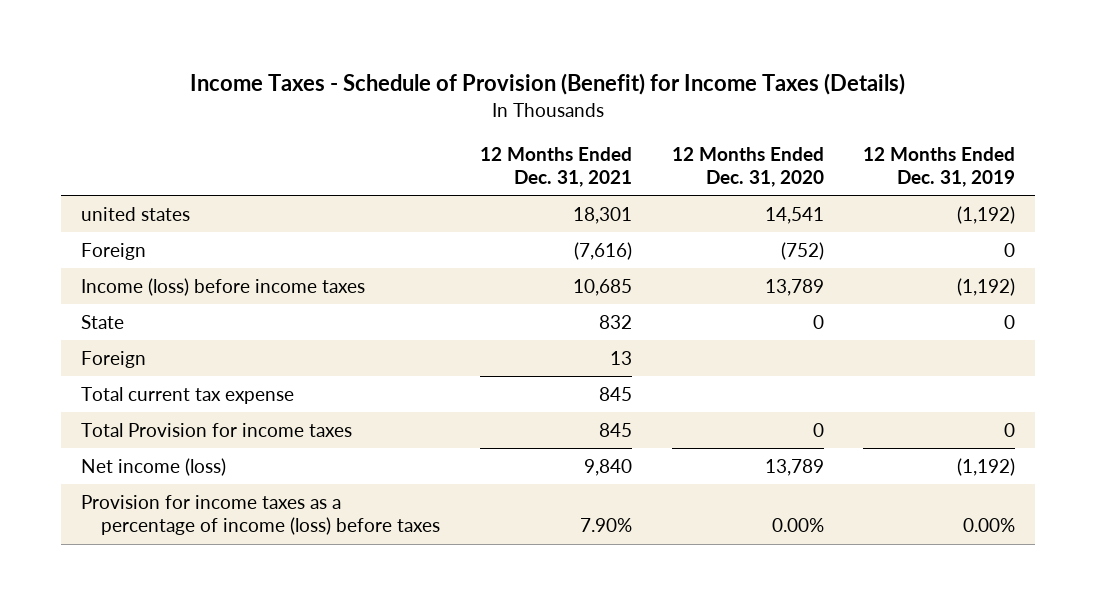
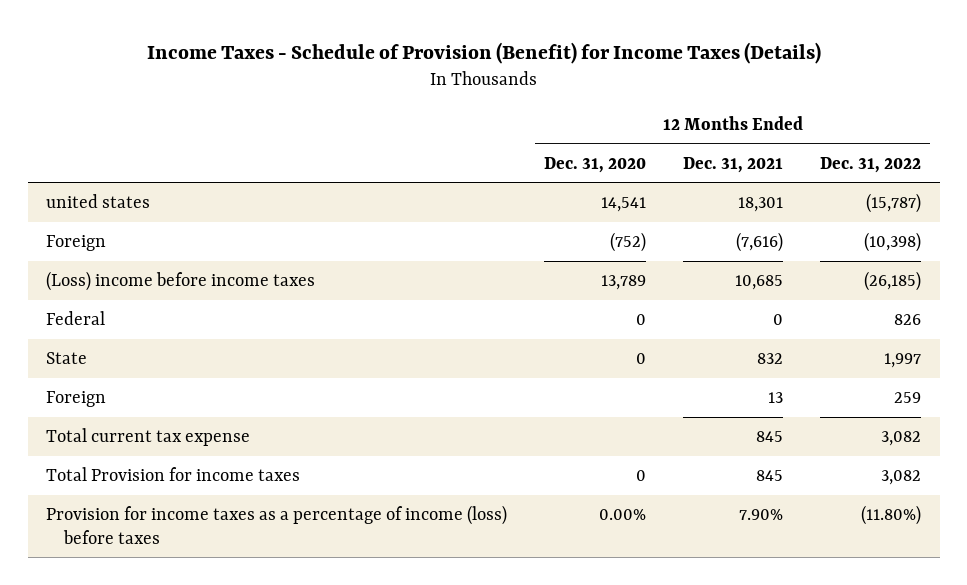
- | 12 Months Ended Dec. 31, 2021 | 12 Months Ended Dec. 31, 2020 | 12 Months Ended Dec. 31, 2019
+ | 12 Months Ended Dec. 31, 2020 | 12 Months Ended Dec. 31, 2021 | 12 Months Ended Dec. 31, 2022
- Income (loss) before income taxes | 10,685 | 13,789 | (1,192)
+ (Loss) income before income taxes | 13,789 | 10,685 | (26,185)
+ Federal | 0 | 0 | 826
- Net income (loss) | 9,840 | 13,789 | (1,192)

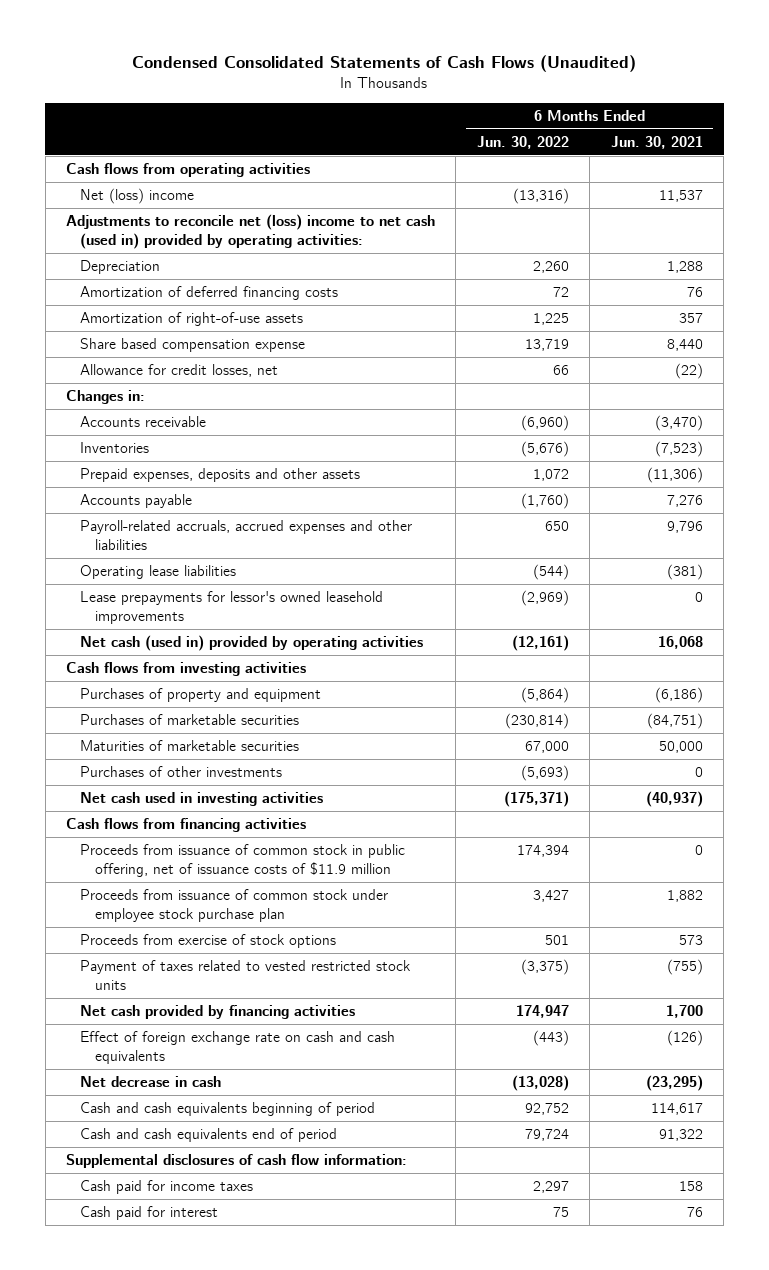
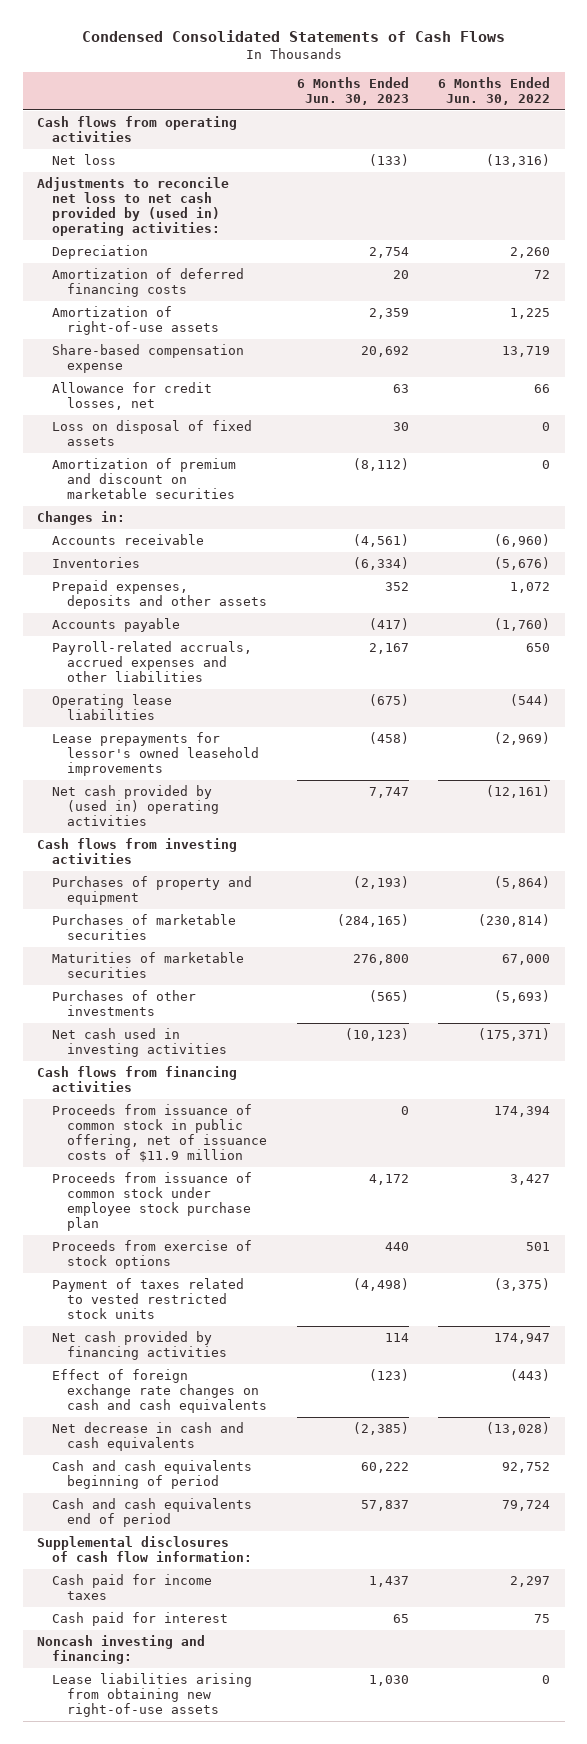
- Condensed Consolidated Statements of Cash Flows (Unaudited)
+ Condensed Consolidated Statements of Cash Flows
- | 6 Months Ended Jun. 30, 2022 | 6 Months Ended Jun. 30, 2021
+ | 6 Months Ended Jun. 30, 2023 | 6 Months Ended Jun. 30, 2022
- Net (loss) income | (13,316) | 11,537
- Adjustments to reconcile net (loss) income to net cash (used in) provided by operating activities:
+ Net loss | (133) | (13,316)
+ Adjustments to reconcile net loss to net cash provided by (used in) operating activities:
- Share based compensation expense | 13,719 | 8,440
+ Share-based compensation expense | 20,692 | 13,719
+ Loss on disposal of fixed assets | 30 | 0
+ Amortization of premium and discount on marketable securities | (8,112) | 0
- Net cash (used in) provided by operating activities | (12,161) | 16,068
+ Net cash provided by (used in) operating activities | 7,747 | (12,161)
- Effect of foreign exchange rate on cash and cash equivalents | (443) | (126)
- Net decrease in cash | (13,028) | (23,295)
+ Effect of foreign exchange rate changes on cash and cash equivalents | (123) | (443)
+ Net decrease in cash and cash equivalents | (2,385) | (13,028)
+ Noncash investing and financing:
+ Lease liabilities arising from obtaining new right-of-use assets | 1,030 | 0

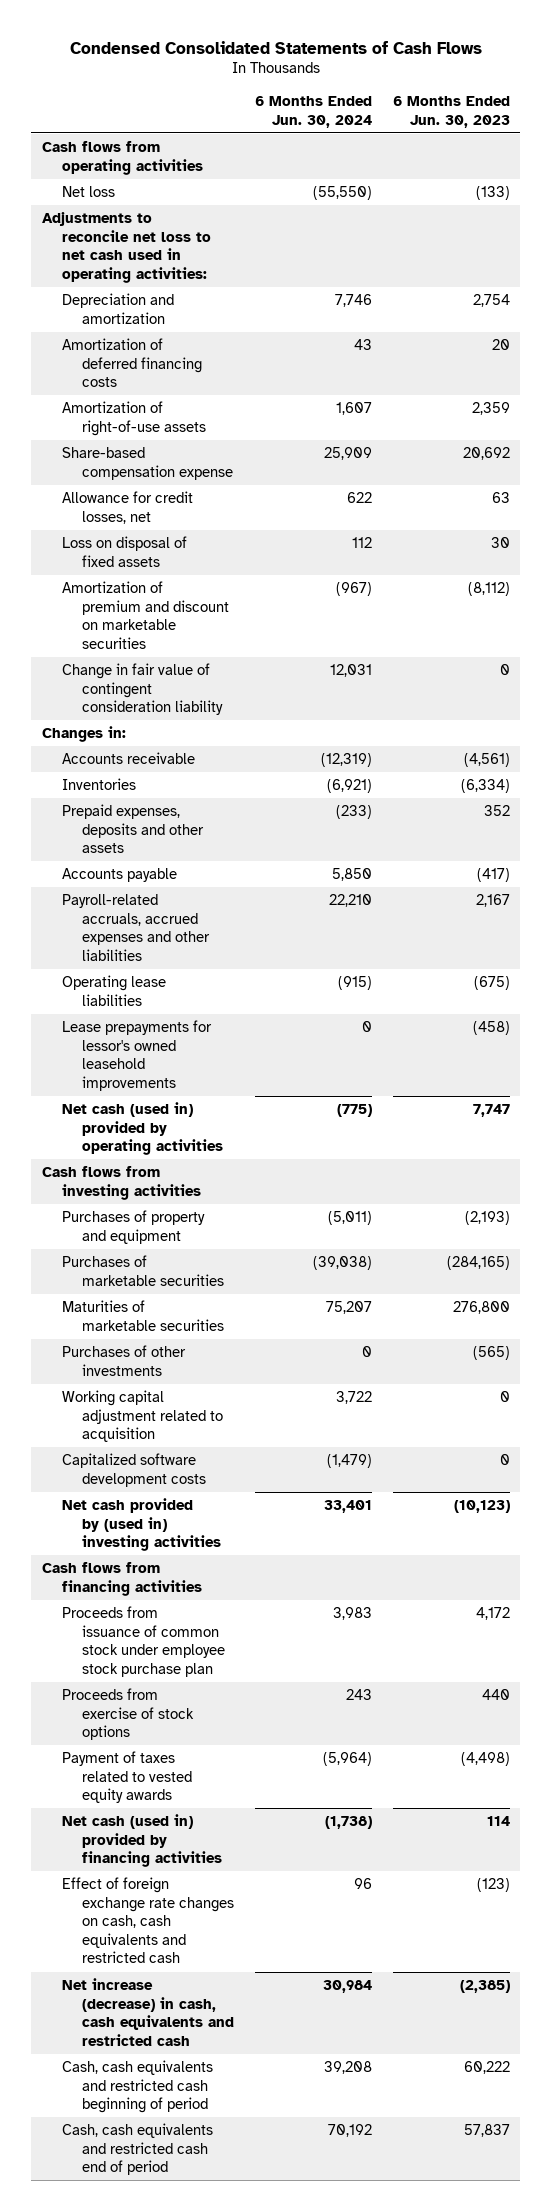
- | 6 Months Ended Jun. 30, 2023 | 6 Months Ended Jun. 30, 2022
+ | 6 Months Ended Jun. 30, 2024 | 6 Months Ended Jun. 30, 2023
- Adjustments to reconcile net loss to net cash provided by (used in) operating activities:
- Depreciation | 2,754 | 2,260
+ Adjustments to reconcile net loss to net cash used in operating activities:
+ Depreciation and amortization | 7,746 | 2,754
+ Change in fair value of contingent consideration liability | 12,031 | 0
- Net cash provided by (used in) operating activities | 7,747 | (12,161)
+ Net cash (used in) provided by operating activities | (775) | 7,747
- Net cash used in investing activities | (10,123) | (175,371)
+ Working capital adjustment related to acquisition | 3,722 | 0
+ Capitalized software development costs | (1,479) | 0
+ Net cash provided by (used in) investing activities | 33,401 | (10,123)
- Proceeds from issuance of common stock in public offering, net of issuance costs of $11.9 million | 0 | 174,394
- Payment of taxes related to vested restricted stock units | (4,498) | (3,375)
- Net cash provided by financing activities | 114 | 174,947
- Effect of foreign exchange rate changes on cash and cash equivalents | (123) | (443)
- Net decrease in cash and cash equivalents | (2,385) | (13,028)
- Cash and cash equivalents beginning of period | 60,222 | 92,752
- Cash and cash equivalents end of period | 57,837 | 79,724
- Supplemental disclosures of cash flow information:
- Cash paid for income taxes | 1,437 | 2,297
- Cash paid for interest | 65 | 75
- Noncash investing and financing:
- Lease liabilities arising from obtaining new right-of-use assets | 1,030 | 0
+ Payment of taxes related to vested equity awards | (5,964) | (4,498)
+ Net cash (used in) provided by financing activities | (1,738) | 114
+ Effect of foreign exchange rate changes on cash, cash equivalents and restricted cash | 96 | (123)
+ Net increase (decrease) in cash, cash equivalents and restricted cash | 30,984 | (2,385)
+ Cash, cash equivalents and restricted cash beginning of period | 39,208 | 60,222
+ Cash, cash equivalents and restricted cash end of period | 70,192 | 57,837

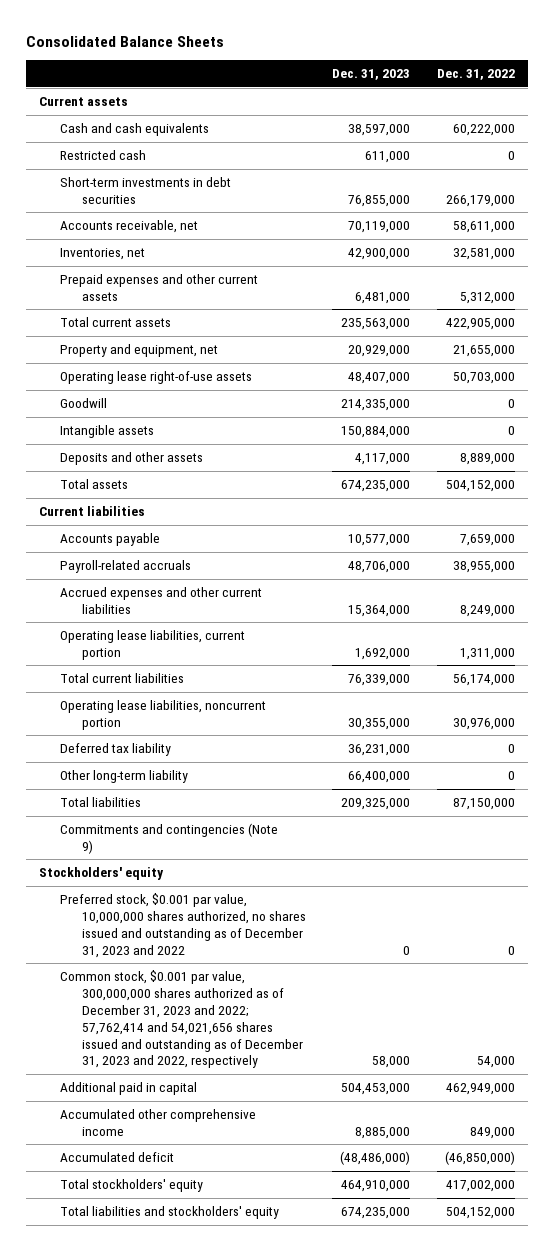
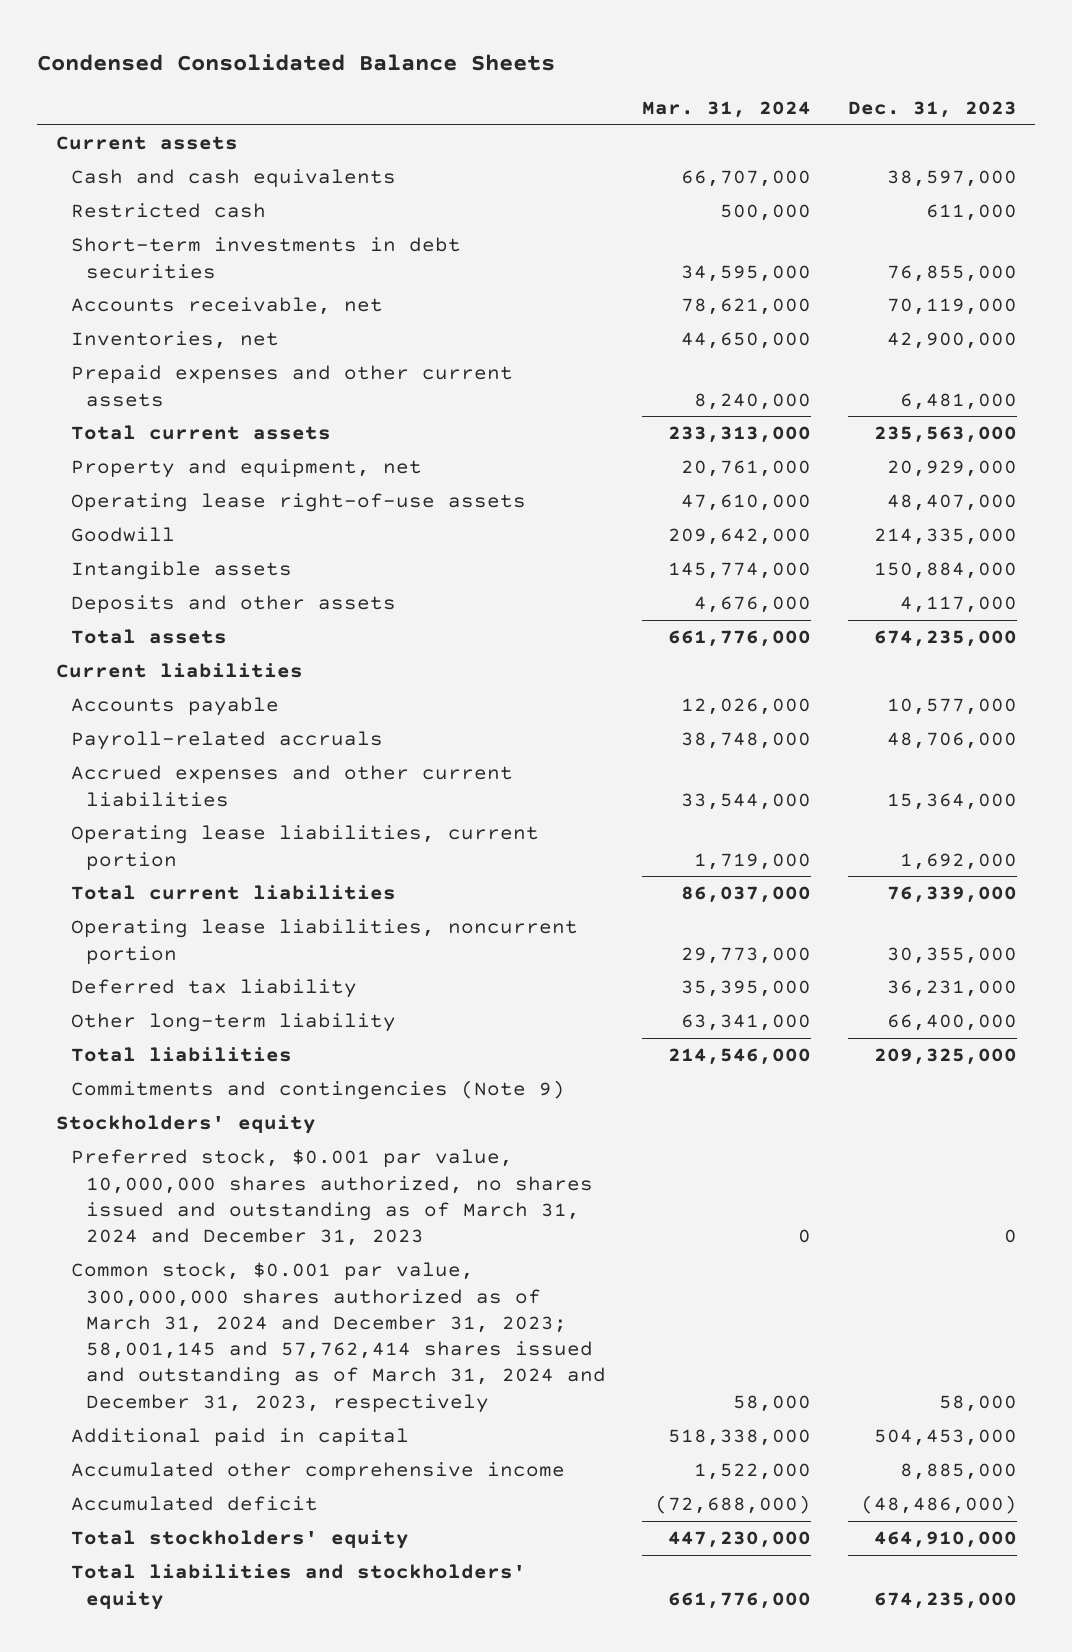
- Consolidated Balance Sheets
+ Condensed Consolidated Balance Sheets
- | Dec. 31, 2023 | Dec. 31, 2022
+ | Mar. 31, 2024 | Dec. 31, 2023
- Preferred stock, $0.001 par value, 10,000,000 shares authorized, no shares issued and outstanding as of December 31, 2023 and 2022 | 0 | 0
- Common stock, $0.001 par value, 300,000,000 shares authorized as of December 31, 2023 and 2022; 57,762,414 and 54,021,656 shares issued and outstanding as of December 31, 2023 and 2022, respectively | 58,000 | 54,000
+ Preferred stock, $0.001 par value, 10,000,000 shares authorized, no shares issued and outstanding as of March 31, 2024 and December 31, 2023 | 0 | 0
+ Common stock, $0.001 par value, 300,000,000 shares authorized as of March 31, 2024 and December 31, 2023; 58,001,145 and 57,762,414 shares issued and outstanding as of March 31, 2024 and December 31, 2023, respectively | 58,000 | 58,000

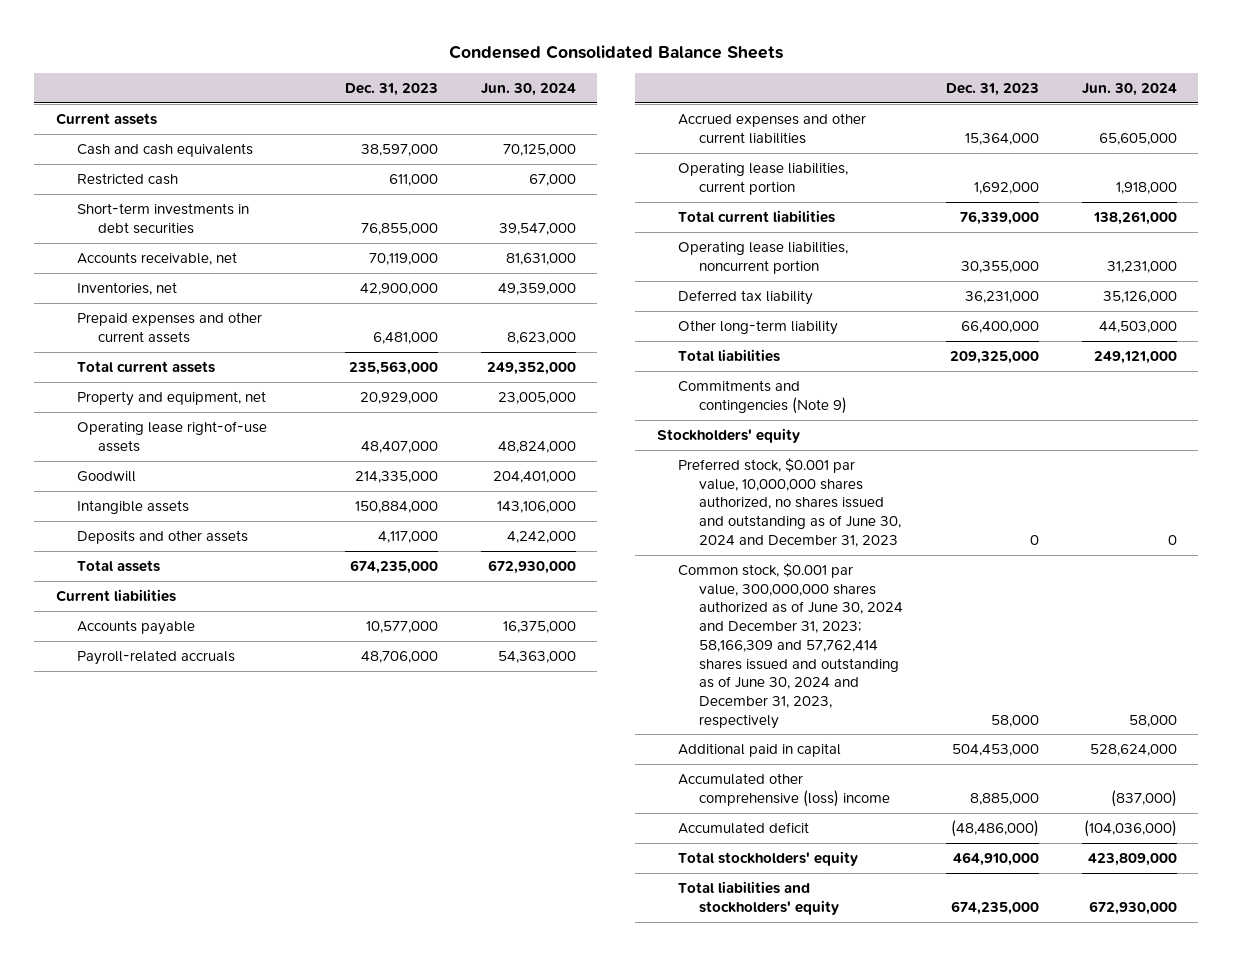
- | Mar. 31, 2024 | Dec. 31, 2023
+ | Dec. 31, 2023 | Jun. 30, 2024
- Preferred stock, $0.001 par value, 10,000,000 shares authorized, no shares issued and outstanding as of March 31, 2024 and December 31, 2023 | 0 | 0
- Common stock, $0.001 par value, 300,000,000 shares authorized as of March 31, 2024 and December 31, 2023; 58,001,145 and 57,762,414 shares issued and outstanding as of March 31, 2024 and December 31, 2023, respectively | 58,000 | 58,000
+ Preferred stock, $0.001 par value, 10,000,000 shares authorized, no shares issued and outstanding as of June 30, 2024 and December 31, 2023 | 0 | 0
+ Common stock, $0.001 par value, 300,000,000 shares authorized as of June 30, 2024 and December 31, 2023; 58,166,309 and 57,762,414 shares issued and outstanding as of June 30, 2024 and December 31, 2023, respectively | 58,000 | 58,000
- Accumulated other comprehensive income | 1,522,000 | 8,885,000
+ Accumulated other comprehensive (loss) income | 8,885,000 | (837,000)

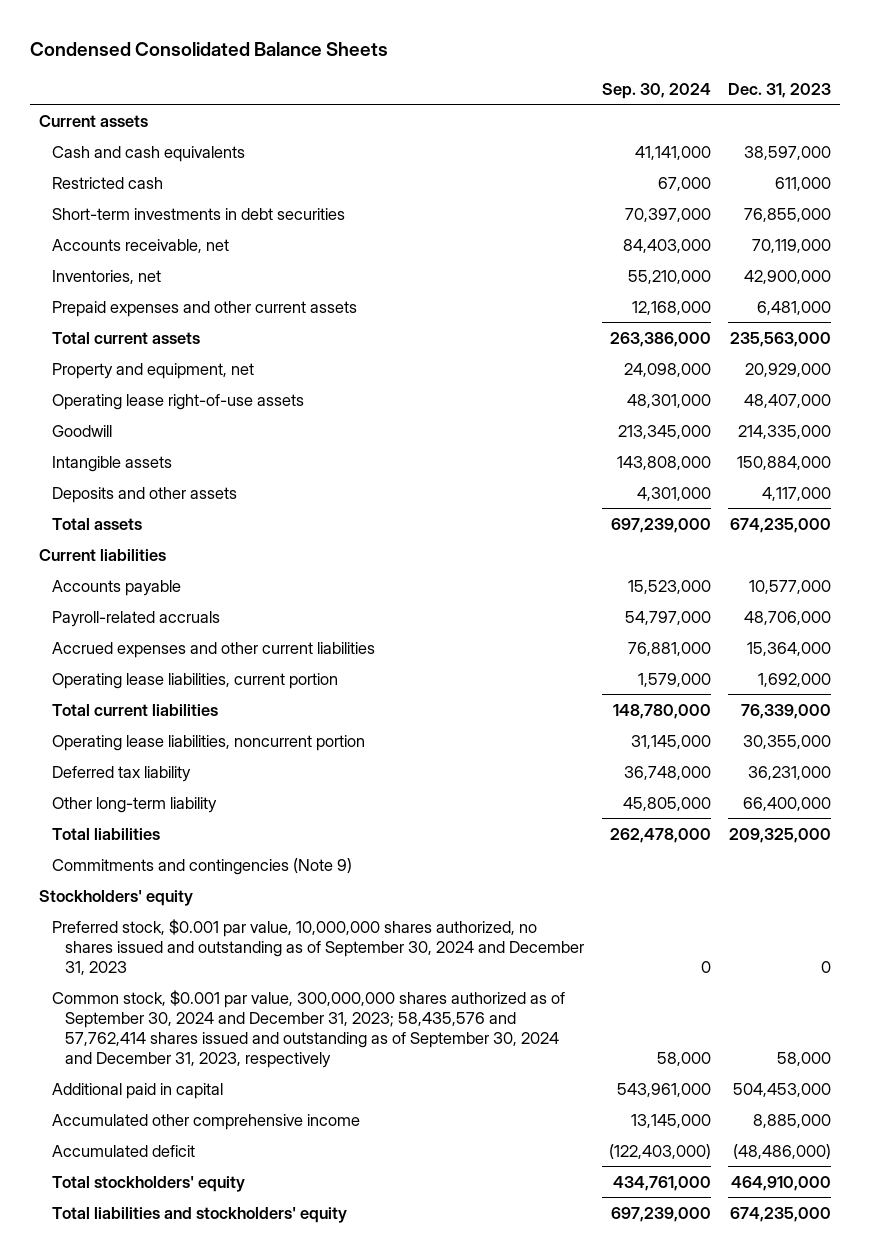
- | Dec. 31, 2023 | Jun. 30, 2024
+ | Sep. 30, 2024 | Dec. 31, 2023
- Preferred stock, $0.001 par value, 10,000,000 shares authorized, no shares issued and outstanding as of June 30, 2024 and December 31, 2023 | 0 | 0
- Common stock, $0.001 par value, 300,000,000 shares authorized as of June 30, 2024 and December 31, 2023; 58,166,309 and 57,762,414 shares issued and outstanding as of June 30, 2024 and December 31, 2023, respectively | 58,000 | 58,000
+ Preferred stock, $0.001 par value, 10,000,000 shares authorized, no shares issued and outstanding as of September 30, 2024 and December 31, 2023 | 0 | 0
+ Common stock, $0.001 par value, 300,000,000 shares authorized as of September 30, 2024 and December 31, 2023; 58,435,576 and 57,762,414 shares issued and outstanding as of September 30, 2024 and December 31, 2023, respectively | 58,000 | 58,000
- Accumulated other comprehensive (loss) income | 8,885,000 | (837,000)
+ Accumulated other comprehensive income | 13,145,000 | 8,885,000

